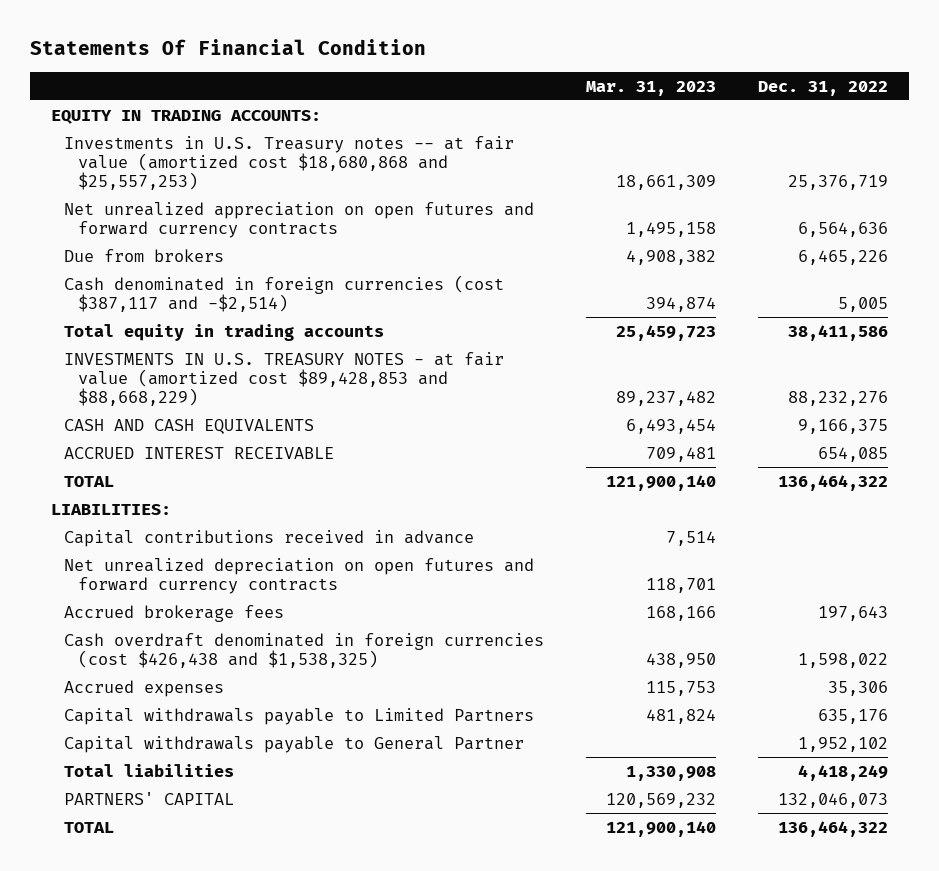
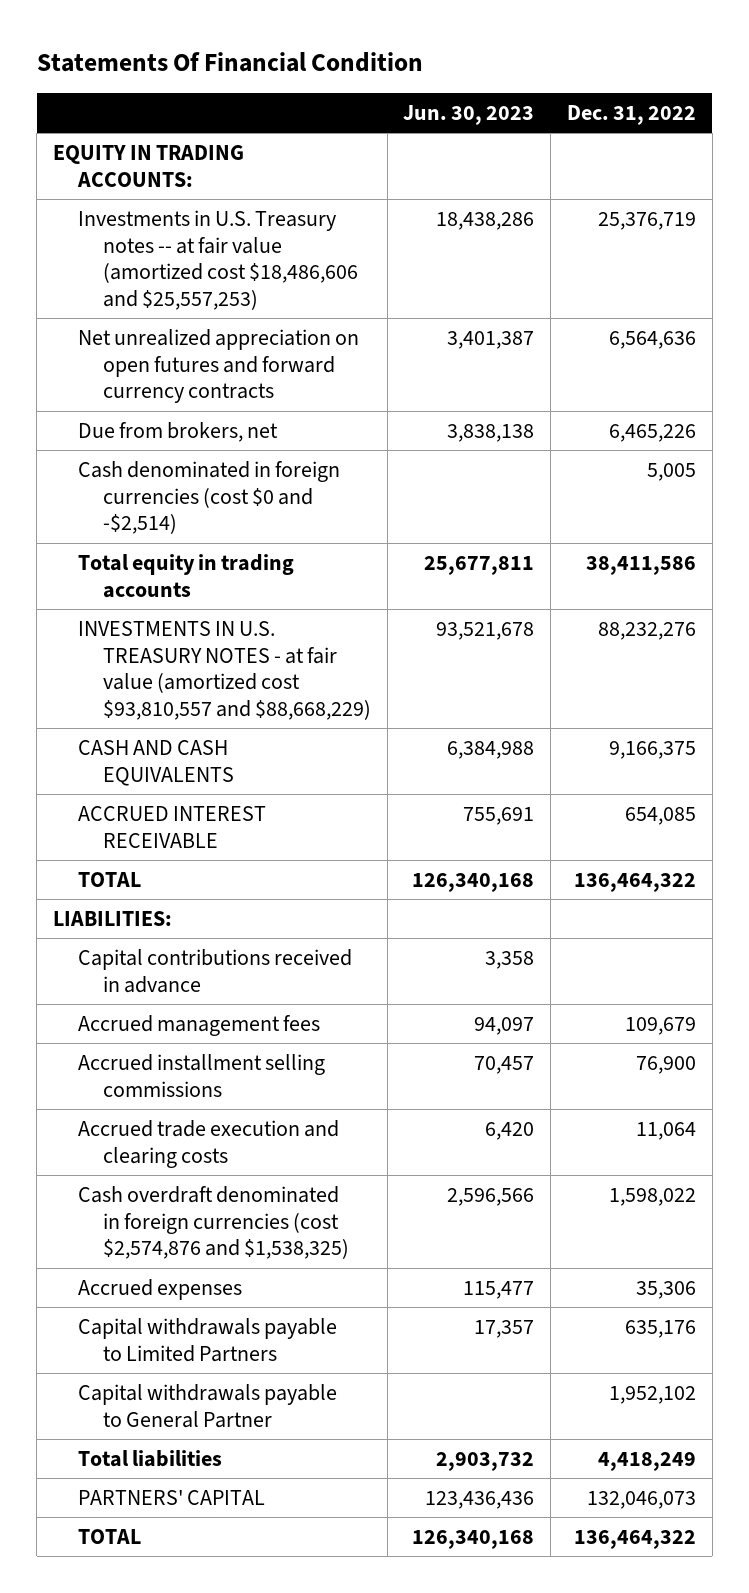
- | Mar. 31, 2023 | Dec. 31, 2022
+ | Jun. 30, 2023 | Dec. 31, 2022
- Investments in U.S. Treasury notes -- at fair value (amortized cost $18,680,868 and $25,557,253) | 18,661,309 | 25,376,719
+ Investments in U.S. Treasury notes -- at fair value (amortized cost $18,486,606 and $25,557,253) | 18,438,286 | 25,376,719
- Due from brokers | 4,908,382 | 6,465,226
- Cash denominated in foreign currencies (cost $387,117 and -$2,514) | 394,874 | 5,005
+ Due from brokers, net | 3,838,138 | 6,465,226
+ Cash denominated in foreign currencies (cost $0 and -$2,514) | | 5,005
- INVESTMENTS IN U.S. TREASURY NOTES - at fair value (amortized cost $89,428,853 and $88,668,229) | 89,237,482 | 88,232,276
+ INVESTMENTS IN U.S. TREASURY NOTES - at fair value (amortized cost $93,810,557 and $88,668,229) | 93,521,678 | 88,232,276
- Net unrealized depreciation on open futures and forward currency contracts | 118,701 |
- Accrued brokerage fees | 168,166 | 197,643
- Cash overdraft denominated in foreign currencies (cost $426,438 and $1,538,325) | 438,950 | 1,598,022
+ Accrued management fees | 94,097 | 109,679
+ Accrued installment selling commissions | 70,457 | 76,900
+ Accrued trade execution and clearing costs | 6,420 | 11,064
+ Cash overdraft denominated in foreign currencies (cost $2,574,876 and $1,538,325) | 2,596,566 | 1,598,022

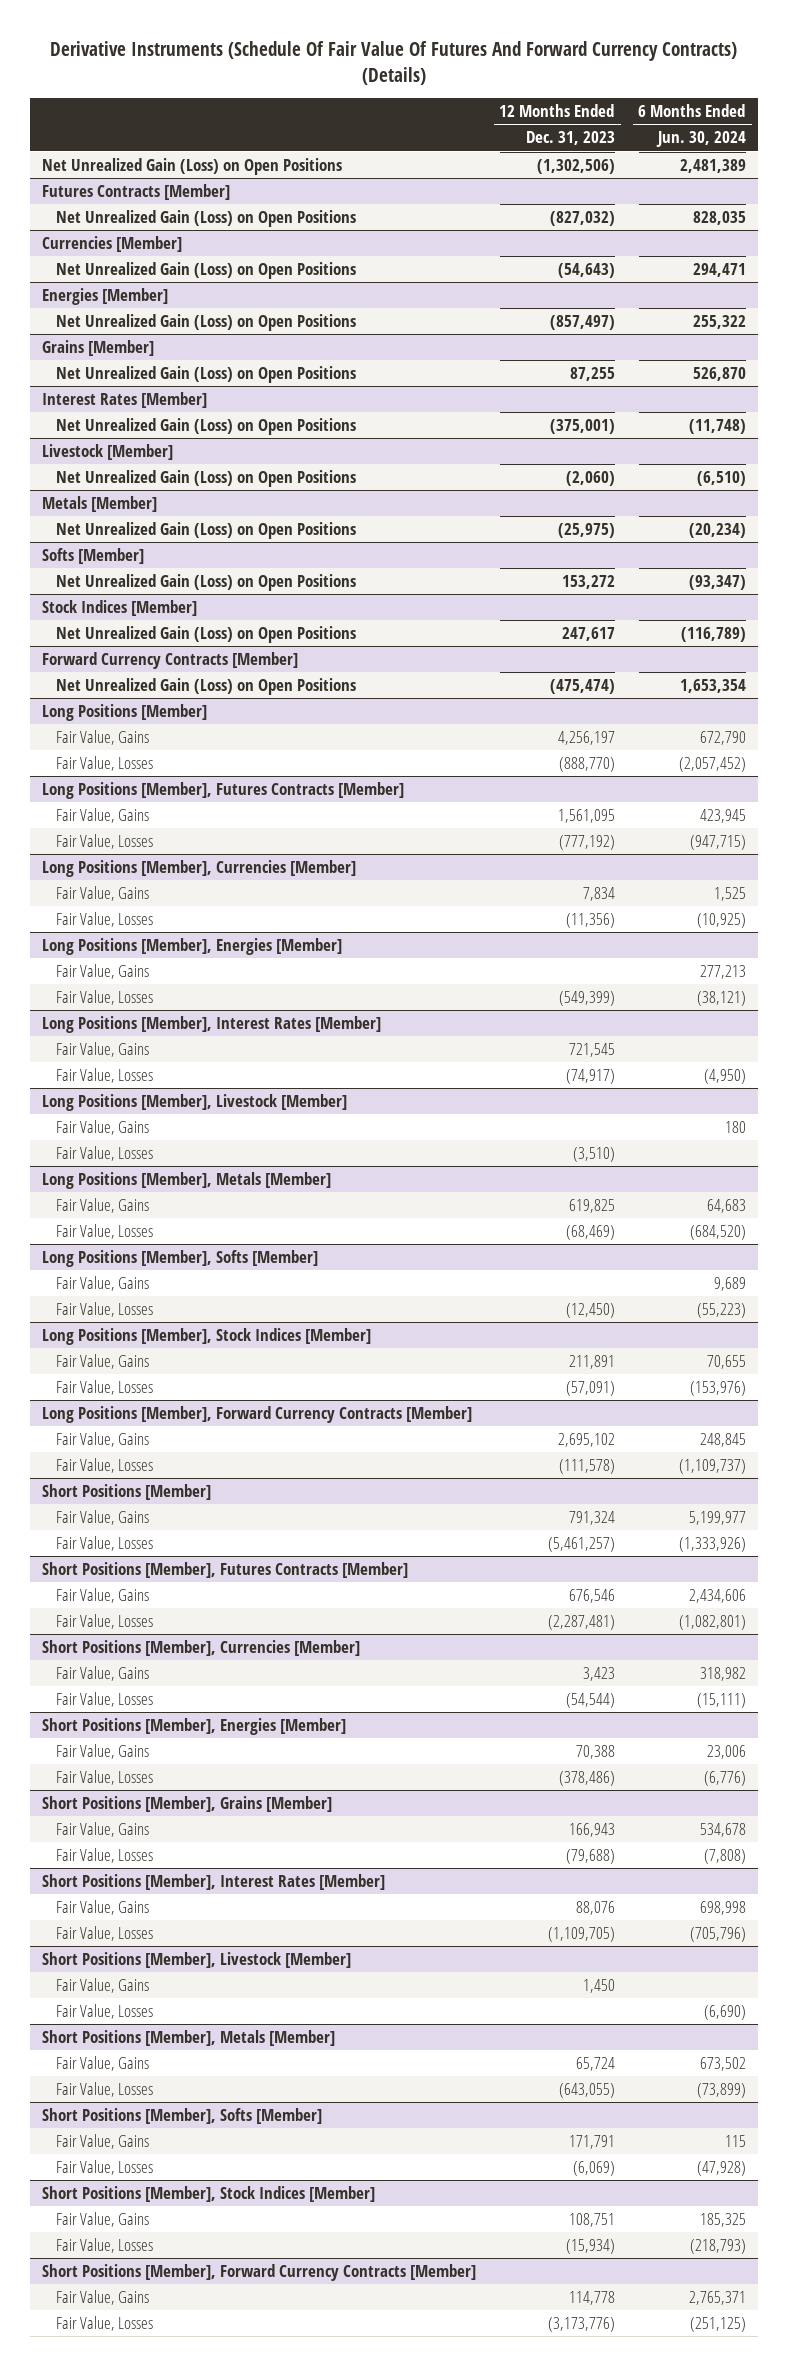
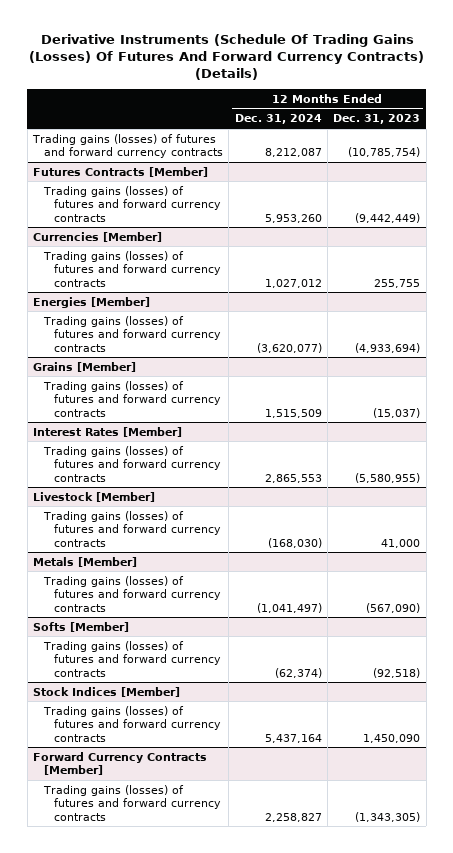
- Derivative Instruments (Schedule Of Fair Value Of Futures And Forward Currency Contracts) (Details)
+ Derivative Instruments (Schedule Of Trading Gains (Losses) Of Futures And Forward Currency Contracts) (Details)
- | 12 Months Ended Dec. 31, 2023 | 6 Months Ended Jun. 30, 2024
+ | 12 Months Ended Dec. 31, 2024 | 12 Months Ended Dec. 31, 2023
- Net Unrealized Gain (Loss) on Open Positions | (1,302,506) | 2,481,389
+ Trading gains (losses) of futures and forward currency contracts | 8,212,087 | (10,785,754)
@ Futures Contracts [Member]
- Net Unrealized Gain (Loss) on Open Positions | (827,032) | 828,035
+ Trading gains (losses) of futures and forward currency contracts | 5,953,260 | (9,442,449)
@ Currencies [Member]
- Net Unrealized Gain (Loss) on Open Positions | (54,643) | 294,471
+ Trading gains (losses) of futures and forward currency contracts | 1,027,012 | 255,755
@ Energies [Member]
- Net Unrealized Gain (Loss) on Open Positions | (857,497) | 255,322
+ Trading gains (losses) of futures and forward currency contracts | (3,620,077) | (4,933,694)
@ Grains [Member]
- Net Unrealized Gain (Loss) on Open Positions | 87,255 | 526,870
+ Trading gains (losses) of futures and forward currency contracts | 1,515,509 | (15,037)
@ Interest Rates [Member]
- Net Unrealized Gain (Loss) on Open Positions | (375,001) | (11,748)
+ Trading gains (losses) of futures and forward currency contracts | 2,865,553 | (5,580,955)
@ Livestock [Member]
- Net Unrealized Gain (Loss) on Open Positions | (2,060) | (6,510)
+ Trading gains (losses) of futures and forward currency contracts | (168,030) | 41,000
@ Metals [Member]
- Net Unrealized Gain (Loss) on Open Positions | (25,975) | (20,234)
+ Trading gains (losses) of futures and forward currency contracts | (1,041,497) | (567,090)
@ Softs [Member]
- Net Unrealized Gain (Loss) on Open Positions | 153,272 | (93,347)
+ Trading gains (losses) of futures and forward currency contracts | (62,374) | (92,518)
@ Stock Indices [Member]
- Net Unrealized Gain (Loss) on Open Positions | 247,617 | (116,789)
+ Trading gains (losses) of futures and forward currency contracts | 5,437,164 | 1,450,090
@ Forward Currency Contracts [Member]
- Net Unrealized Gain (Loss) on Open Positions | (475,474) | 1,653,354
- Long Positions [Member]
- Fair Value, Gains | 4,256,197 | 672,790
- Fair Value, Losses | (888,770) | (2,057,452)
- Long Positions [Member], Futures Contracts [Member]
- Fair Value, Gains | 1,561,095 | 423,945
- Fair Value, Losses | (777,192) | (947,715)
- Long Positions [Member], Currencies [Member]
- Fair Value, Gains | 7,834 | 1,525
- Fair Value, Losses | (11,356) | (10,925)
- Long Positions [Member], Energies [Member]
- Fair Value, Gains | | 277,213
- Fair Value, Losses | (549,399) | (38,121)
- Long Positions [Member], Interest Rates [Member]
- Fair Value, Gains | 721,545 |
- Fair Value, Losses | (74,917) | (4,950)
- Long Positions [Member], Livestock [Member]
- Fair Value, Gains | | 180
- Fair Value, Losses | (3,510) |
- Long Positions [Member], Metals [Member]
- Fair Value, Gains | 619,825 | 64,683
- Fair Value, Losses | (68,469) | (684,520)
- Long Positions [Member], Softs [Member]
- Fair Value, Gains | | 9,689
- Fair Value, Losses | (12,450) | (55,223)
- Long Positions [Member], Stock Indices [Member]
- Fair Value, Gains | 211,891 | 70,655
- Fair Value, Losses | (57,091) | (153,976)
- Long Positions [Member], Forward Currency Contracts [Member]
- Fair Value, Gains | 2,695,102 | 248,845
- Fair Value, Losses | (111,578) | (1,109,737)
- Short Positions [Member]
- Fair Value, Gains | 791,324 | 5,199,977
- Fair Value, Losses | (5,461,257) | (1,333,926)
- Short Positions [Member], Futures Contracts [Member]
- Fair Value, Gains | 676,546 | 2,434,606
- Fair Value, Losses | (2,287,481) | (1,082,801)
- Short Positions [Member], Currencies [Member]
- Fair Value, Gains | 3,423 | 318,982
- Fair Value, Losses | (54,544) | (15,111)
- Short Positions [Member], Energies [Member]
- Fair Value, Gains | 70,388 | 23,006
- Fair Value, Losses | (378,486) | (6,776)
- Short Positions [Member], Grains [Member]
- Fair Value, Gains | 166,943 | 534,678
- Fair Value, Losses | (79,688) | (7,808)
- Short Positions [Member], Interest Rates [Member]
- Fair Value, Gains | 88,076 | 698,998
- Fair Value, Losses | (1,109,705) | (705,796)
- Short Positions [Member], Livestock [Member]
- Fair Value, Gains | 1,450 |
- Fair Value, Losses | | (6,690)
- Short Positions [Member], Metals [Member]
- Fair Value, Gains | 65,724 | 673,502
- Fair Value, Losses | (643,055) | (73,899)
- Short Positions [Member], Softs [Member]
- Fair Value, Gains | 171,791 | 115
- Fair Value, Losses | (6,069) | (47,928)
- Short Positions [Member], Stock Indices [Member]
- Fair Value, Gains | 108,751 | 185,325
- Fair Value, Losses | (15,934) | (218,793)
- Short Positions [Member], Forward Currency Contracts [Member]
- Fair Value, Gains | 114,778 | 2,765,371
- Fair Value, Losses | (3,173,776) | (251,125)
@ Forward Currency Contracts [Member]
+ Trading gains (losses) of futures and forward currency contracts | 2,258,827 | (1,343,305)

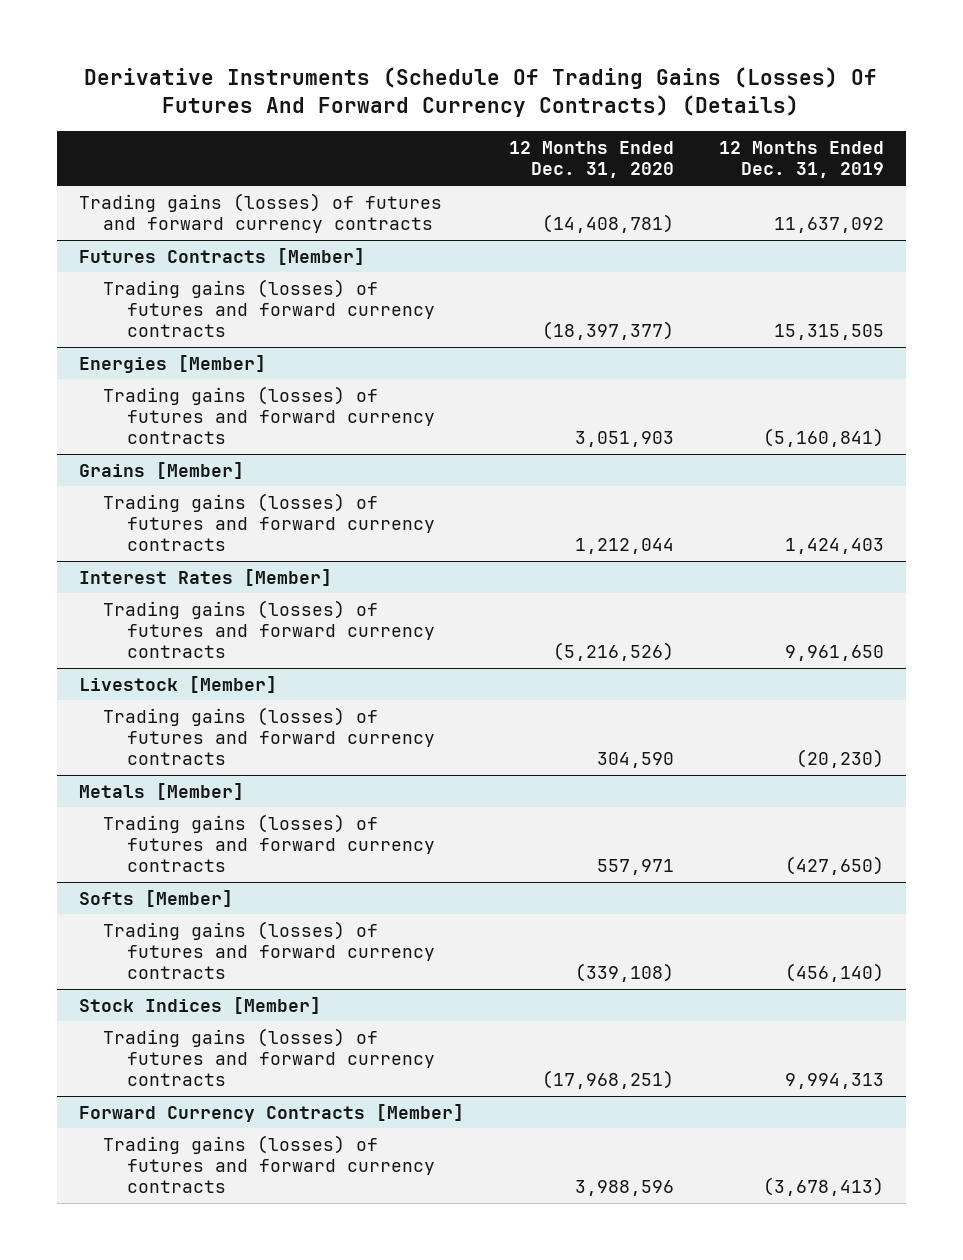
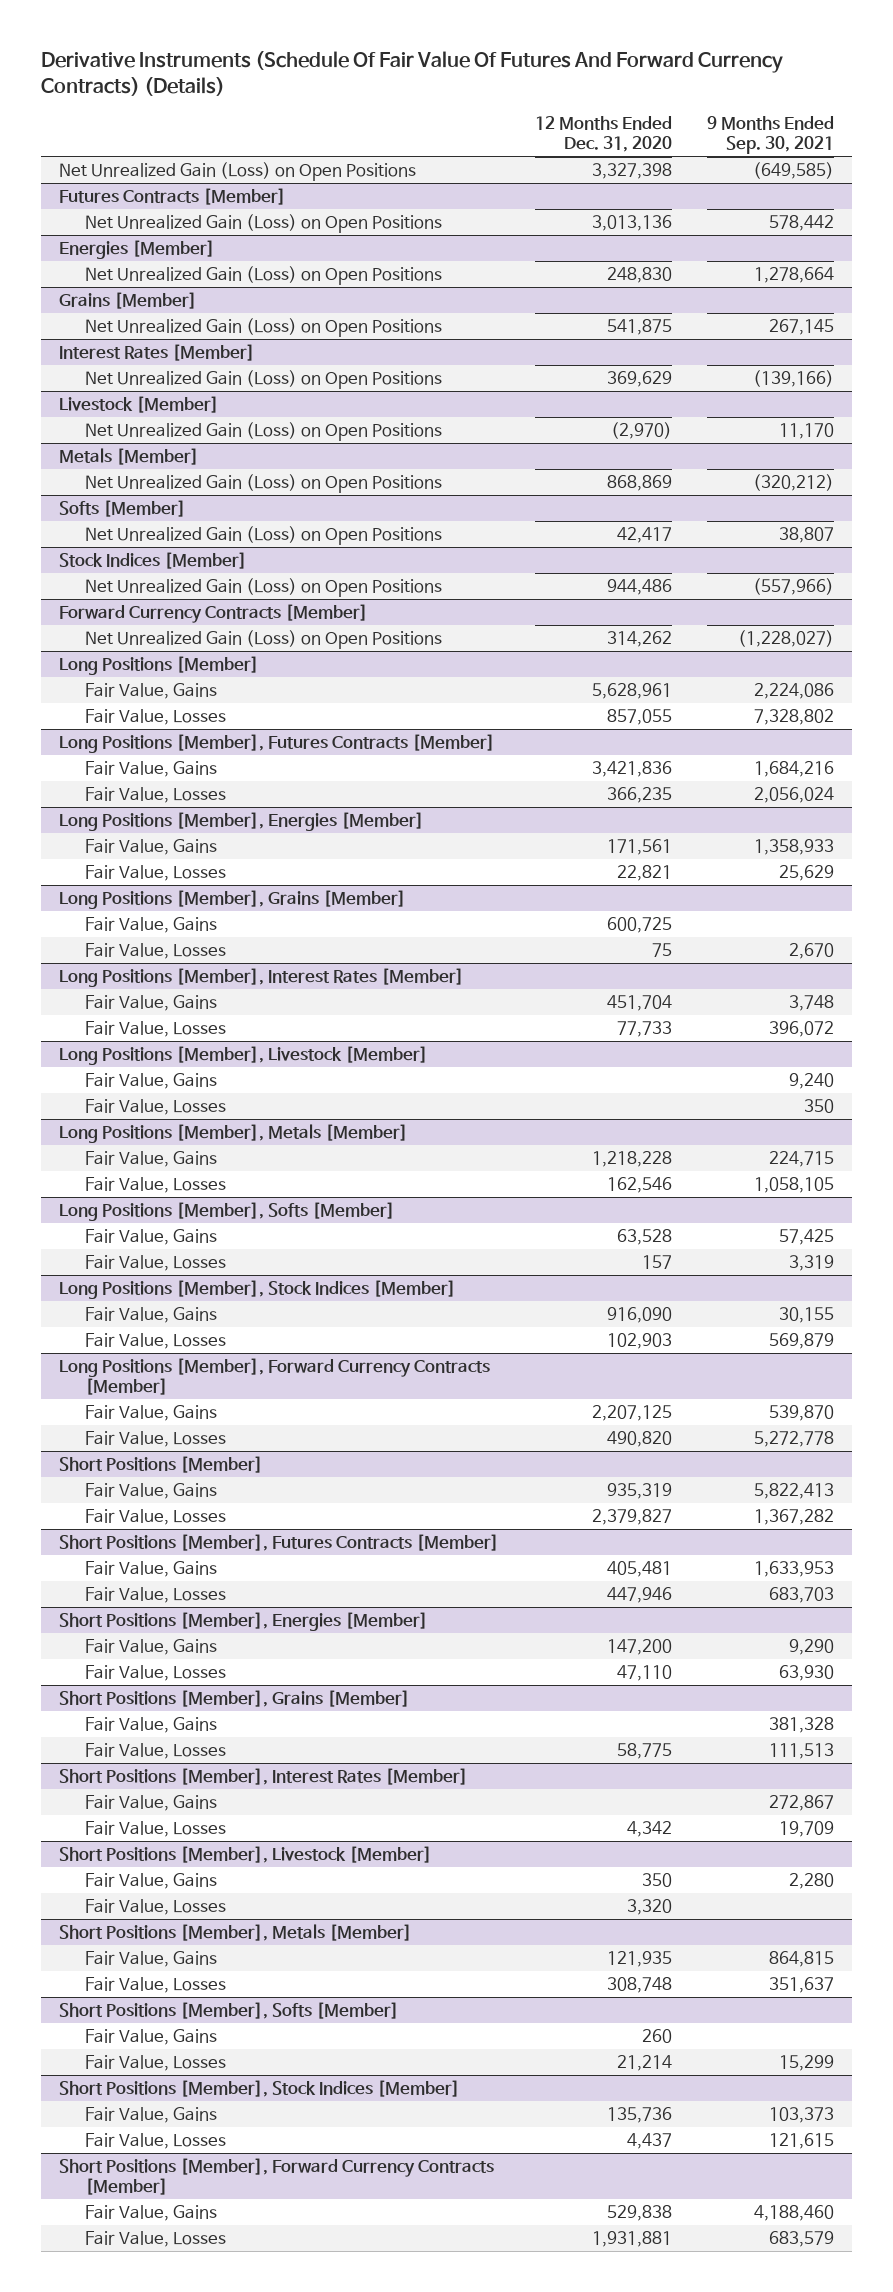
- Derivative Instruments (Schedule Of Trading Gains (Losses) Of Futures And Forward Currency Contracts) (Details)
+ Derivative Instruments (Schedule Of Fair Value Of Futures And Forward Currency Contracts) (Details)
- | 12 Months Ended Dec. 31, 2020 | 12 Months Ended Dec. 31, 2019
+ | 12 Months Ended Dec. 31, 2020 | 9 Months Ended Sep. 30, 2021
- Trading gains (losses) of futures and forward currency contracts | (14,408,781) | 11,637,092
+ Net Unrealized Gain (Loss) on Open Positions | 3,327,398 | (649,585)
@ Futures Contracts [Member]
- Trading gains (losses) of futures and forward currency contracts | (18,397,377) | 15,315,505
+ Net Unrealized Gain (Loss) on Open Positions | 3,013,136 | 578,442
@ Energies [Member]
- Trading gains (losses) of futures and forward currency contracts | 3,051,903 | (5,160,841)
+ Net Unrealized Gain (Loss) on Open Positions | 248,830 | 1,278,664
@ Grains [Member]
- Trading gains (losses) of futures and forward currency contracts | 1,212,044 | 1,424,403
+ Net Unrealized Gain (Loss) on Open Positions | 541,875 | 267,145
@ Interest Rates [Member]
- Trading gains (losses) of futures and forward currency contracts | (5,216,526) | 9,961,650
+ Net Unrealized Gain (Loss) on Open Positions | 369,629 | (139,166)
@ Livestock [Member]
- Trading gains (losses) of futures and forward currency contracts | 304,590 | (20,230)
+ Net Unrealized Gain (Loss) on Open Positions | (2,970) | 11,170
@ Metals [Member]
- Trading gains (losses) of futures and forward currency contracts | 557,971 | (427,650)
+ Net Unrealized Gain (Loss) on Open Positions | 868,869 | (320,212)
@ Softs [Member]
- Trading gains (losses) of futures and forward currency contracts | (339,108) | (456,140)
+ Net Unrealized Gain (Loss) on Open Positions | 42,417 | 38,807
@ Stock Indices [Member]
- Trading gains (losses) of futures and forward currency contracts | (17,968,251) | 9,994,313
+ Net Unrealized Gain (Loss) on Open Positions | 944,486 | (557,966)
@ Forward Currency Contracts [Member]
- Trading gains (losses) of futures and forward currency contracts | 3,988,596 | (3,678,413)
+ Net Unrealized Gain (Loss) on Open Positions | 314,262 | (1,228,027)
+ Long Positions [Member]
+ Fair Value, Gains | 5,628,961 | 2,224,086
+ Fair Value, Losses | 857,055 | 7,328,802
+ Long Positions [Member], Futures Contracts [Member]
+ Fair Value, Gains | 3,421,836 | 1,684,216
+ Fair Value, Losses | 366,235 | 2,056,024
+ Long Positions [Member], Energies [Member]
+ Fair Value, Gains | 171,561 | 1,358,933
+ Fair Value, Losses | 22,821 | 25,629
+ Long Positions [Member], Grains [Member]
+ Fair Value, Gains | 600,725 |
+ Fair Value, Losses | 75 | 2,670
+ Long Positions [Member], Interest Rates [Member]
+ Fair Value, Gains | 451,704 | 3,748
+ Fair Value, Losses | 77,733 | 396,072
+ Long Positions [Member], Livestock [Member]
+ Fair Value, Gains | | 9,240
+ Fair Value, Losses | | 350
+ Long Positions [Member], Metals [Member]
+ Fair Value, Gains | 1,218,228 | 224,715
+ Fair Value, Losses | 162,546 | 1,058,105
+ Long Positions [Member], Softs [Member]
+ Fair Value, Gains | 63,528 | 57,425
+ Fair Value, Losses | 157 | 3,319
+ Long Positions [Member], Stock Indices [Member]
+ Fair Value, Gains | 916,090 | 30,155
+ Fair Value, Losses | 102,903 | 569,879
+ Long Positions [Member], Forward Currency Contracts [Member]
+ Fair Value, Gains | 2,207,125 | 539,870
+ Fair Value, Losses | 490,820 | 5,272,778
+ Short Positions [Member]
+ Fair Value, Gains | 935,319 | 5,822,413
+ Fair Value, Losses | 2,379,827 | 1,367,282
+ Short Positions [Member], Futures Contracts [Member]
+ Fair Value, Gains | 405,481 | 1,633,953
+ Fair Value, Losses | 447,946 | 683,703
+ Short Positions [Member], Energies [Member]
+ Fair Value, Gains | 147,200 | 9,290
+ Fair Value, Losses | 47,110 | 63,930
+ Short Positions [Member], Grains [Member]
+ Fair Value, Gains | | 381,328
+ Fair Value, Losses | 58,775 | 111,513
+ Short Positions [Member], Interest Rates [Member]
+ Fair Value, Gains | | 272,867
+ Fair Value, Losses | 4,342 | 19,709
+ Short Positions [Member], Livestock [Member]
+ Fair Value, Gains | 350 | 2,280
+ Fair Value, Losses | 3,320 |
+ Short Positions [Member], Metals [Member]
+ Fair Value, Gains | 121,935 | 864,815
+ Fair Value, Losses | 308,748 | 351,637
+ Short Positions [Member], Softs [Member]
+ Fair Value, Gains | 260 |
+ Fair Value, Losses | 21,214 | 15,299
+ Short Positions [Member], Stock Indices [Member]
+ Fair Value, Gains | 135,736 | 103,373
+ Fair Value, Losses | 4,437 | 121,615
+ Short Positions [Member], Forward Currency Contracts [Member]
+ Fair Value, Gains | 529,838 | 4,188,460
+ Fair Value, Losses | 1,931,881 | 683,579

